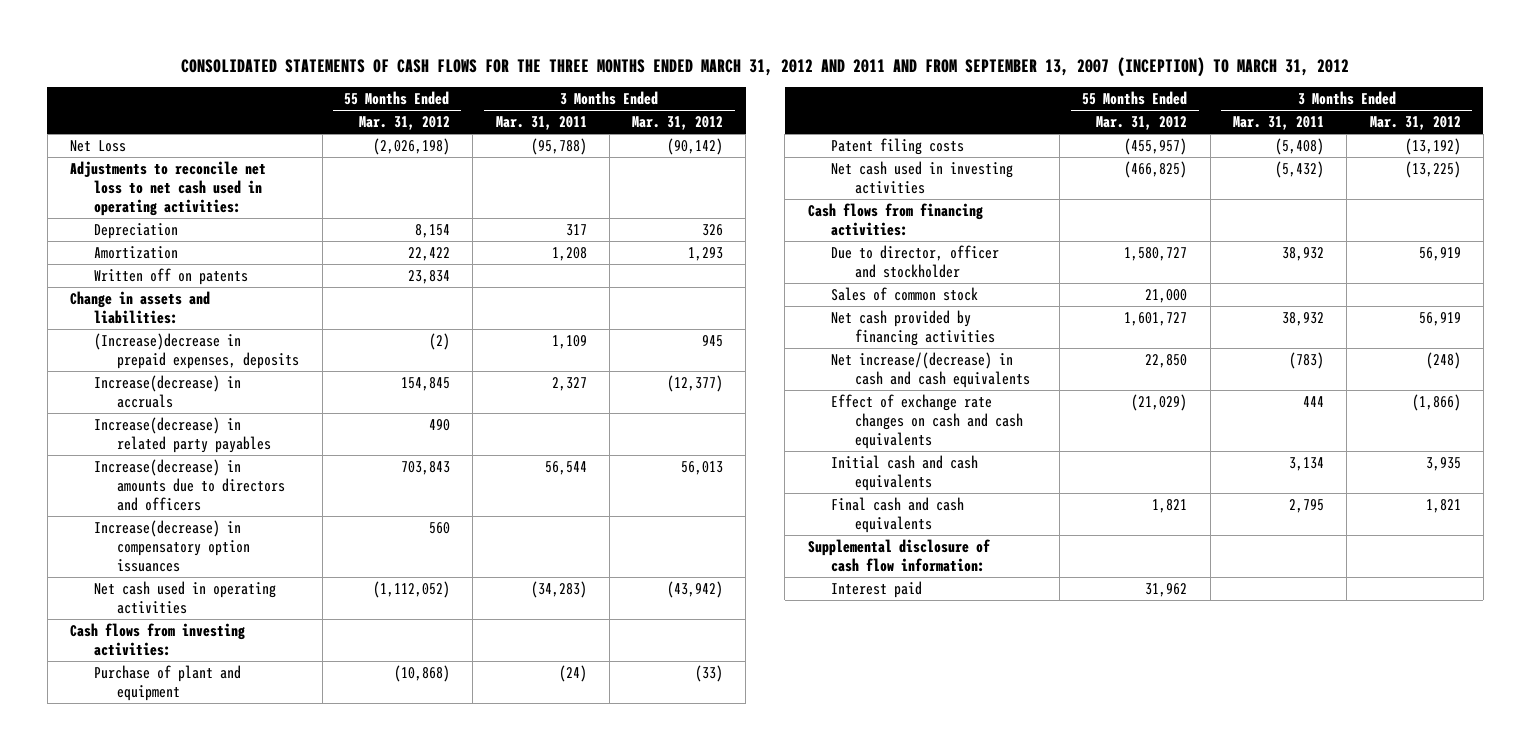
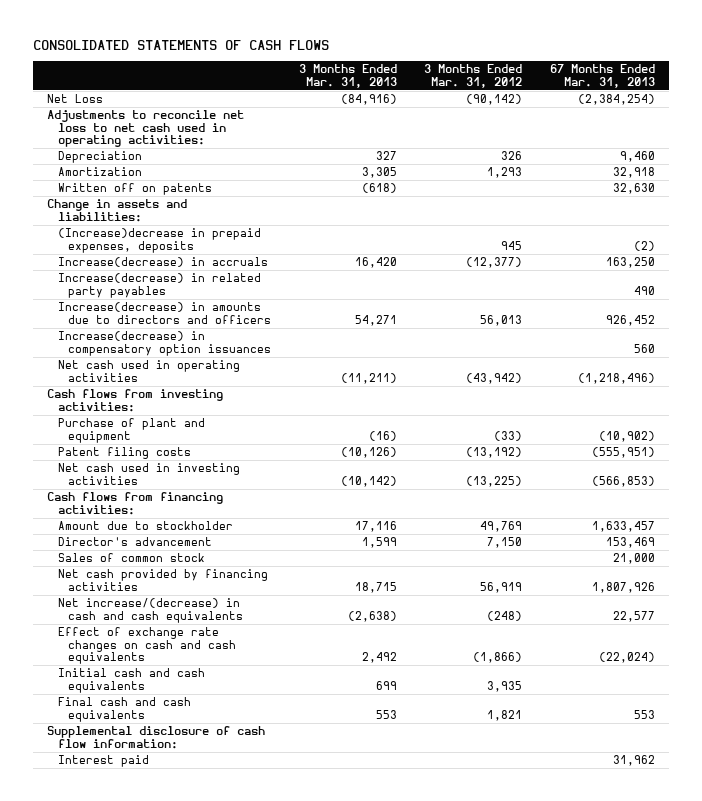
- CONSOLIDATED STATEMENTS OF CASH FLOWS FOR THE THREE MONTHS ENDED MARCH 31, 2012 AND 2011 AND FROM SEPTEMBER 13, 2007 (INCEPTION) TO MARCH 31, 2012
+ CONSOLIDATED STATEMENTS OF CASH FLOWS
- | 55 Months Ended Mar. 31, 2012 | 3 Months Ended Mar. 31, 2011 | 3 Months Ended Mar. 31, 2012
+ | 3 Months Ended Mar. 31, 2013 | 3 Months Ended Mar. 31, 2012 | 67 Months Ended Mar. 31, 2013
- Due to director, officer and stockholder | 1,580,727 | 38,932 | 56,919
+ Amount due to stockholder | 17,116 | 49,769 | 1,633,457
+ Director's advancement | 1,599 | 7,150 | 153,469

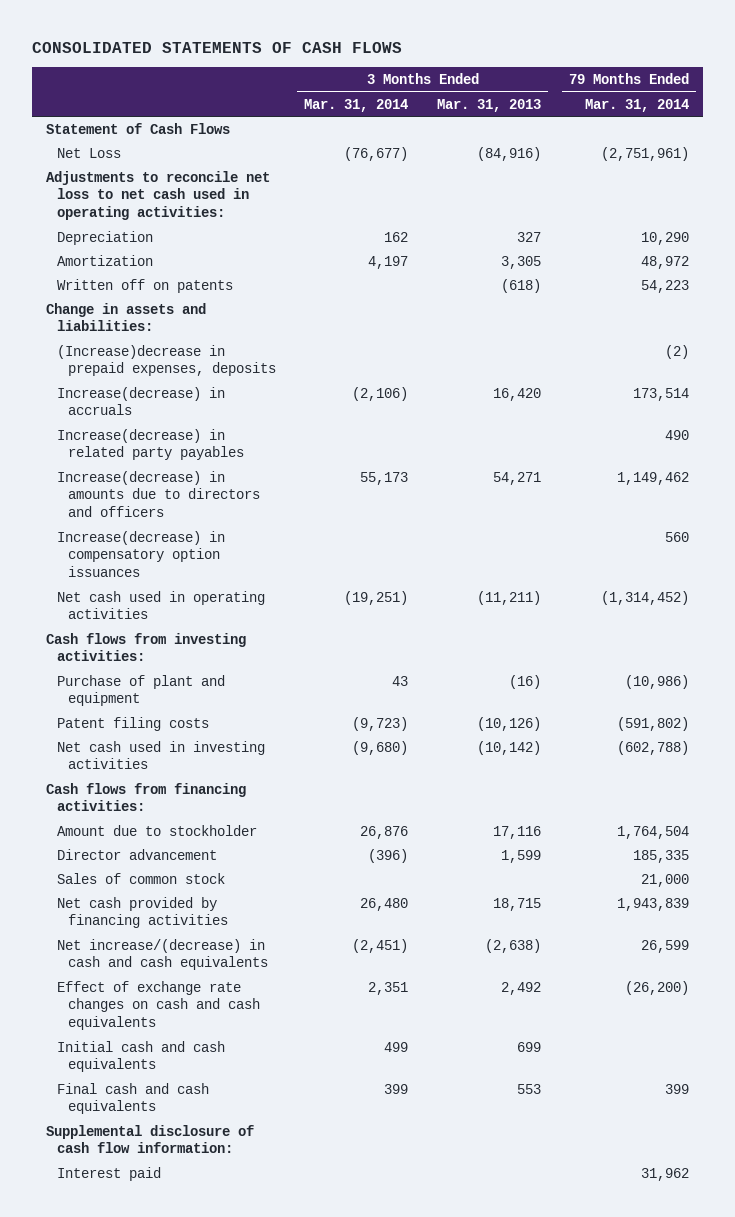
- | 3 Months Ended Mar. 31, 2013 | 3 Months Ended Mar. 31, 2012 | 67 Months Ended Mar. 31, 2013
+ | 3 Months Ended Mar. 31, 2014 | 3 Months Ended Mar. 31, 2013 | 79 Months Ended Mar. 31, 2014
+ Statement of Cash Flows
- Director's advancement | 1,599 | 7,150 | 153,469
+ Director advancement | (396) | 1,599 | 185,335

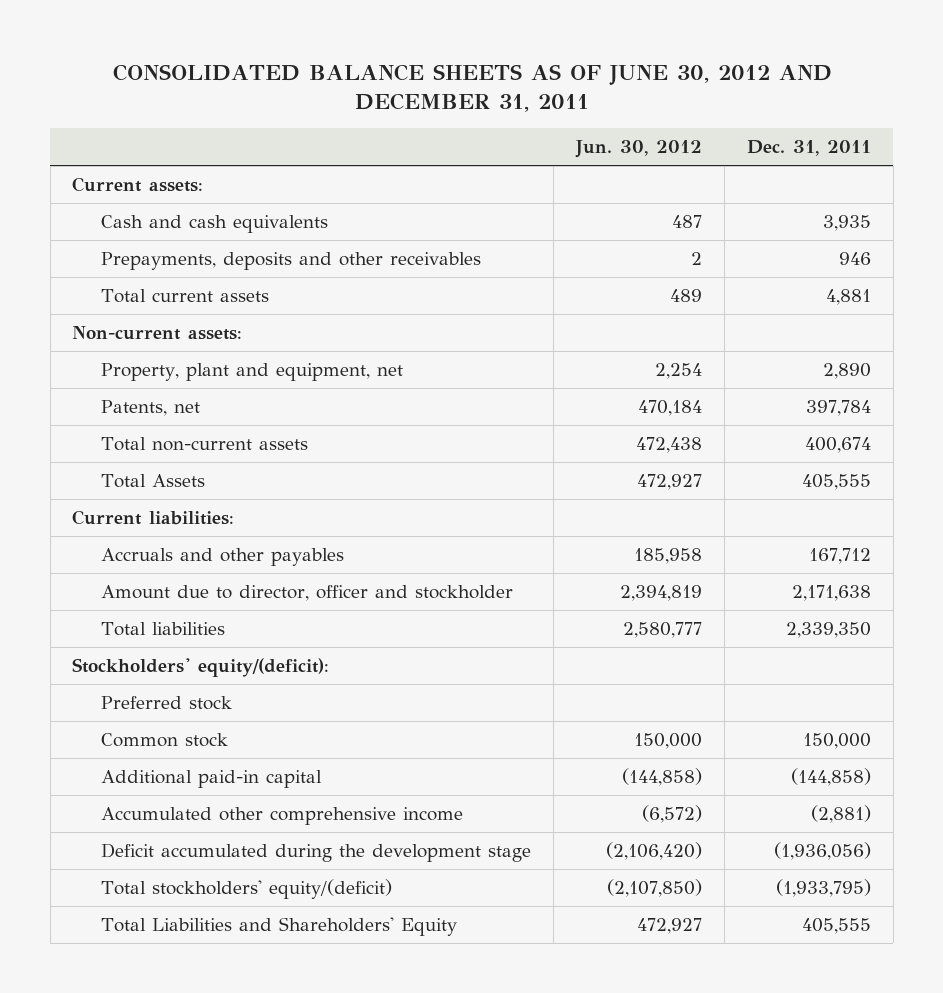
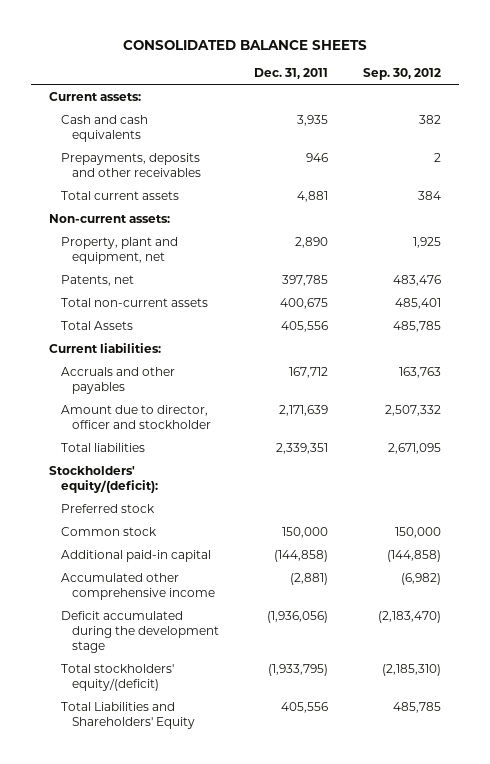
- CONSOLIDATED BALANCE SHEETS AS OF JUNE 30, 2012 AND DECEMBER 31, 2011
+ CONSOLIDATED BALANCE SHEETS
- | Jun. 30, 2012 | Dec. 31, 2011
+ | Dec. 31, 2011 | Sep. 30, 2012
- Patents, net | 470,184 | 397,784
- Total non-current assets | 472,438 | 400,674
- Total Assets | 472,927 | 405,555
+ Patents, net | 397,785 | 483,476
+ Total non-current assets | 400,675 | 485,401
+ Total Assets | 405,556 | 485,785
- Amount due to director, officer and stockholder | 2,394,819 | 2,171,638
- Total liabilities | 2,580,777 | 2,339,350
+ Amount due to director, officer and stockholder | 2,171,639 | 2,507,332
+ Total liabilities | 2,339,351 | 2,671,095
- Total Liabilities and Shareholders' Equity | 472,927 | 405,555
+ Total Liabilities and Shareholders' Equity | 405,556 | 485,785

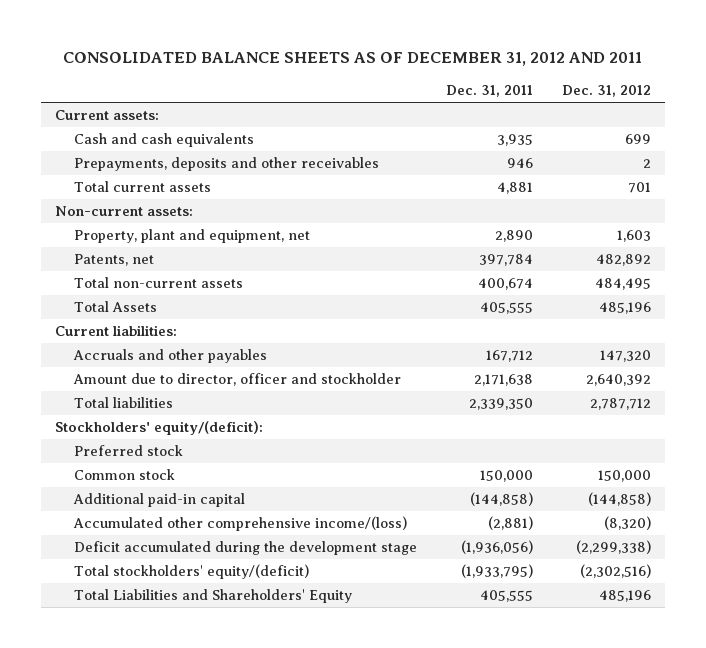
- CONSOLIDATED BALANCE SHEETS
+ CONSOLIDATED BALANCE SHEETS AS OF DECEMBER 31, 2012 AND 2011
- | Dec. 31, 2011 | Sep. 30, 2012
+ | Dec. 31, 2011 | Dec. 31, 2012
- Patents, net | 397,785 | 483,476
- Total non-current assets | 400,675 | 485,401
- Total Assets | 405,556 | 485,785
+ Patents, net | 397,784 | 482,892
+ Total non-current assets | 400,674 | 484,495
+ Total Assets | 405,555 | 485,196
- Amount due to director, officer and stockholder | 2,171,639 | 2,507,332
- Total liabilities | 2,339,351 | 2,671,095
+ Amount due to director, officer and stockholder | 2,171,638 | 2,640,392
+ Total liabilities | 2,339,350 | 2,787,712
- Accumulated other comprehensive income | (2,881) | (6,982)
+ Accumulated other comprehensive income/(loss) | (2,881) | (8,320)
- Total Liabilities and Shareholders' Equity | 405,556 | 485,785
+ Total Liabilities and Shareholders' Equity | 405,555 | 485,196

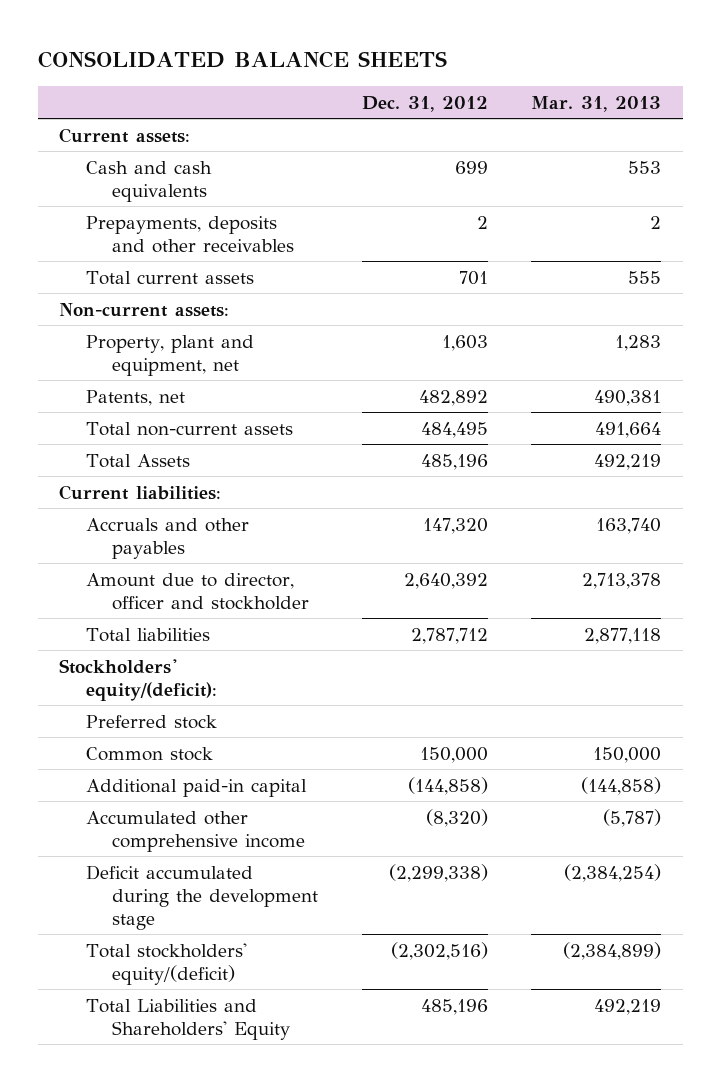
- CONSOLIDATED BALANCE SHEETS AS OF DECEMBER 31, 2012 AND 2011
+ CONSOLIDATED BALANCE SHEETS
- | Dec. 31, 2011 | Dec. 31, 2012
+ | Dec. 31, 2012 | Mar. 31, 2013
- Accumulated other comprehensive income/(loss) | (2,881) | (8,320)
+ Accumulated other comprehensive income | (8,320) | (5,787)

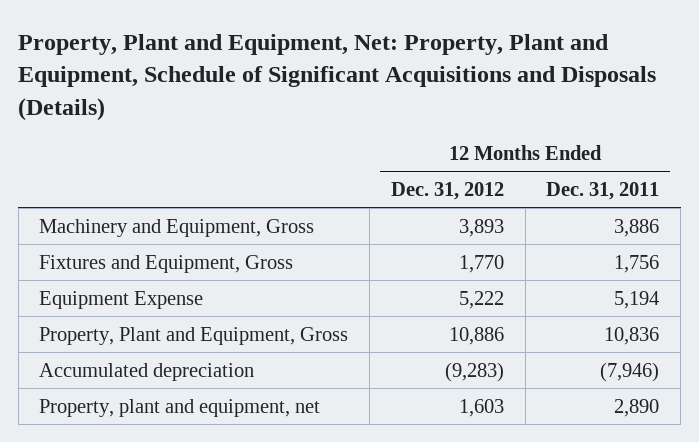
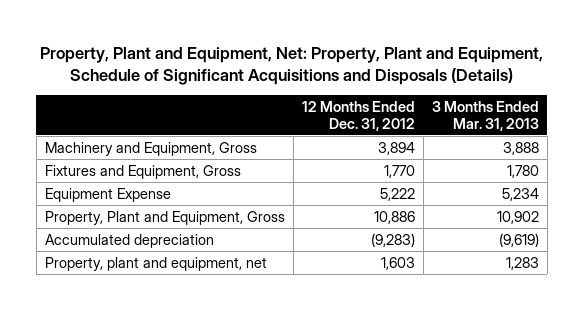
- | 12 Months Ended Dec. 31, 2012 | 12 Months Ended Dec. 31, 2011
+ | 12 Months Ended Dec. 31, 2012 | 3 Months Ended Mar. 31, 2013
- Machinery and Equipment, Gross | 3,893 | 3,886
+ Machinery and Equipment, Gross | 3,894 | 3,888

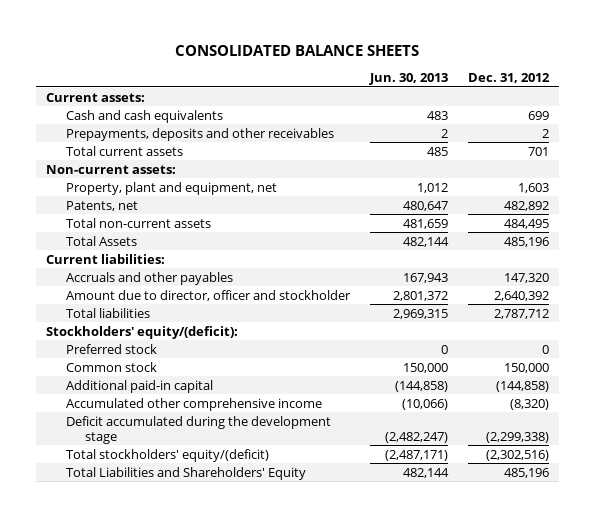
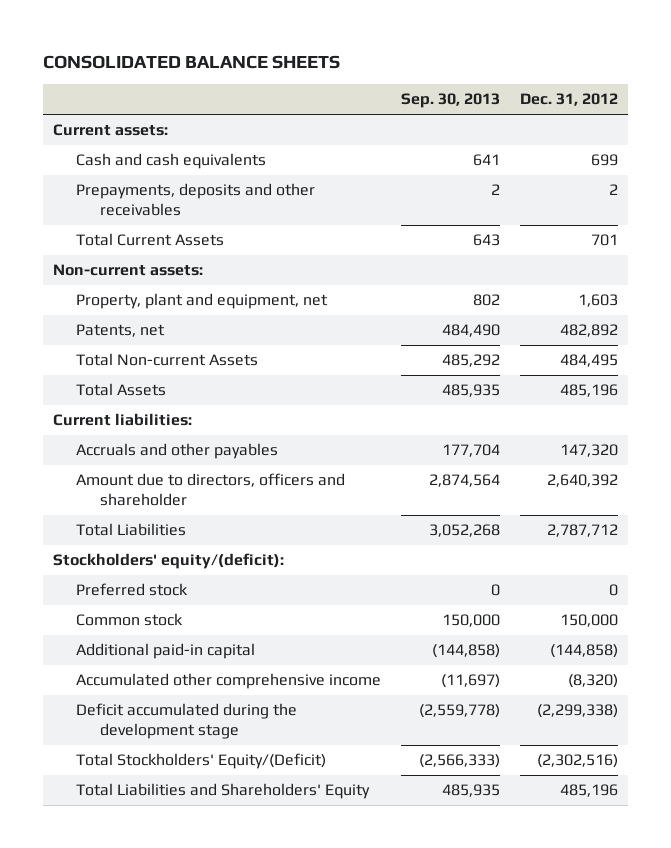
- | Jun. 30, 2013 | Dec. 31, 2012
+ | Sep. 30, 2013 | Dec. 31, 2012
- Total current assets | 485 | 701
+ Total Current Assets | 643 | 701
- Total non-current assets | 481,659 | 484,495
+ Total Non-current Assets | 485,292 | 484,495
- Amount due to director, officer and stockholder | 2,801,372 | 2,640,392
- Total liabilities | 2,969,315 | 2,787,712
+ Amount due to directors, officers and shareholder | 2,874,564 | 2,640,392
+ Total Liabilities | 3,052,268 | 2,787,712
- Total stockholders' equity/(deficit) | (2,487,171) | (2,302,516)
+ Total Stockholders' Equity/(Deficit) | (2,566,333) | (2,302,516)

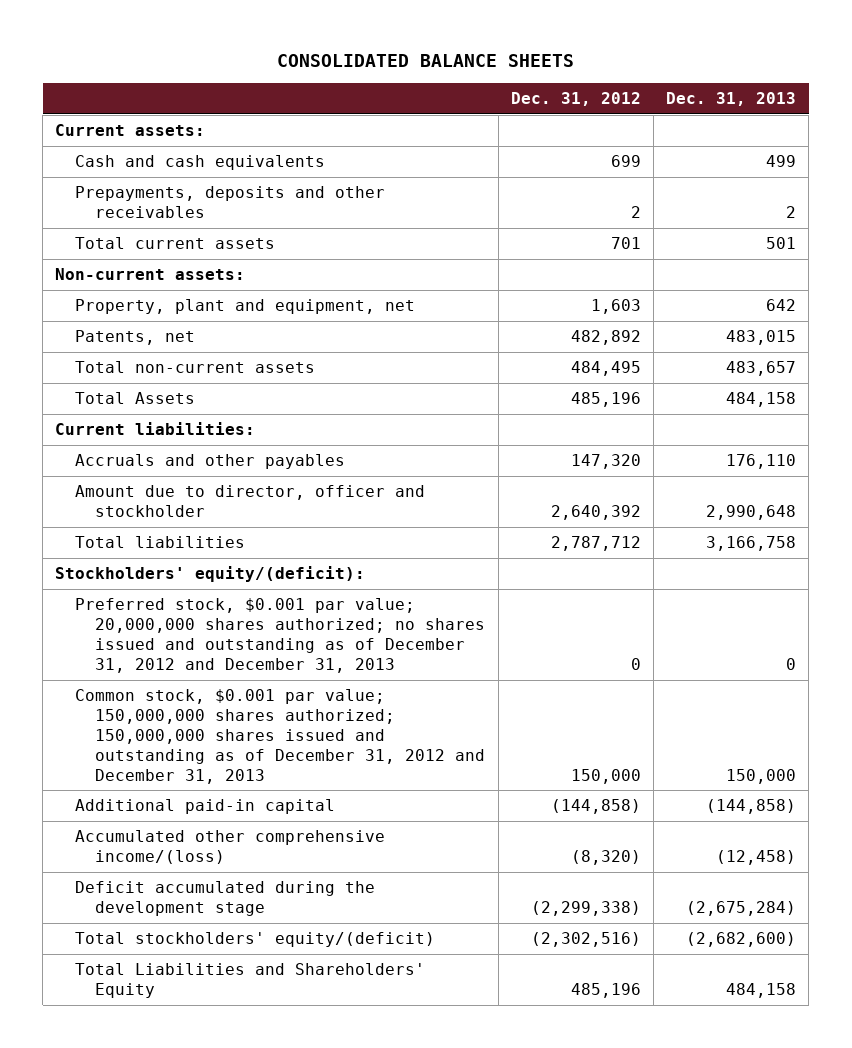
- | Sep. 30, 2013 | Dec. 31, 2012
+ | Dec. 31, 2012 | Dec. 31, 2013
- Total Current Assets | 643 | 701
+ Total current assets | 701 | 501
- Total Non-current Assets | 485,292 | 484,495
+ Total non-current assets | 484,495 | 483,657
- Amount due to directors, officers and shareholder | 2,874,564 | 2,640,392
- Total Liabilities | 3,052,268 | 2,787,712
+ Amount due to director, officer and stockholder | 2,640,392 | 2,990,648
+ Total liabilities | 2,787,712 | 3,166,758
- Preferred stock | 0 | 0
- Common stock | 150,000 | 150,000
+ Preferred stock, $0.001 par value; 20,000,000 shares authorized; no shares issued and outstanding as of December 31, 2012 and December 31, 2013 | 0 | 0
+ Common stock, $0.001 par value; 150,000,000 shares authorized; 150,000,000 shares issued and outstanding as of December 31, 2012 and December 31, 2013 | 150,000 | 150,000
- Accumulated other comprehensive income | (11,697) | (8,320)
+ Accumulated other comprehensive income/(loss) | (8,320) | (12,458)
- Total Stockholders' Equity/(Deficit) | (2,566,333) | (2,302,516)
+ Total stockholders' equity/(deficit) | (2,302,516) | (2,682,600)

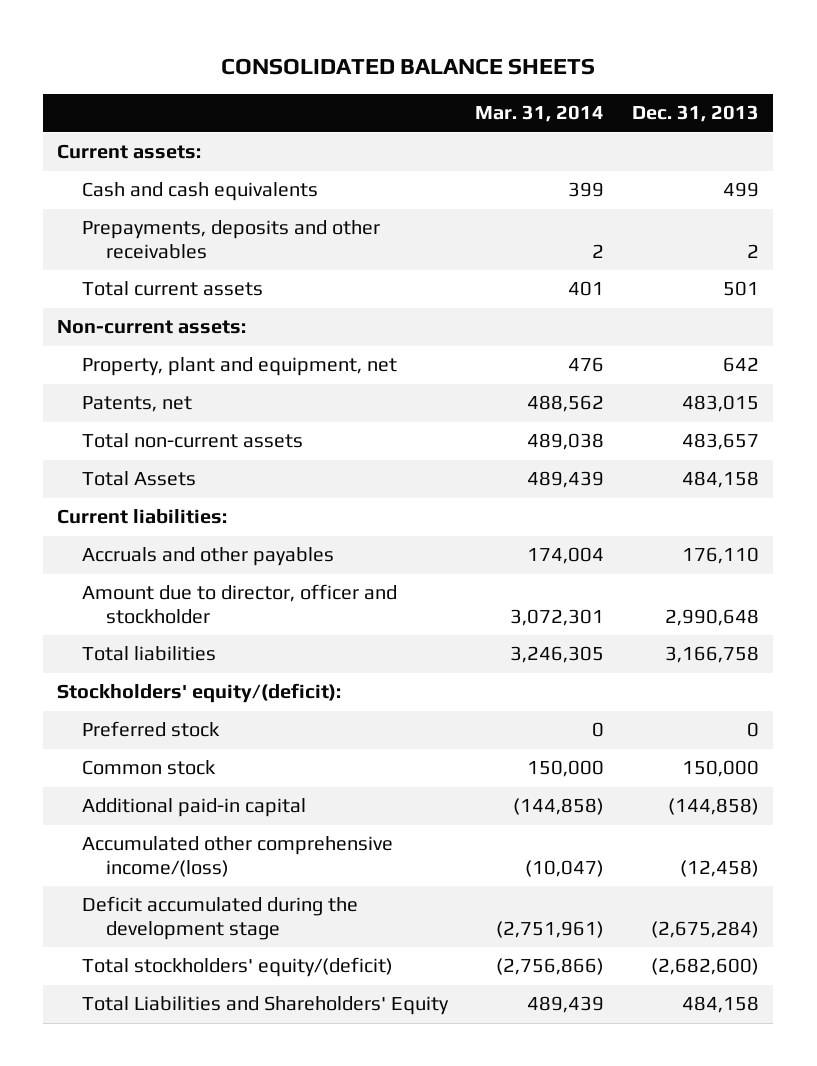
- | Dec. 31, 2012 | Dec. 31, 2013
+ | Mar. 31, 2014 | Dec. 31, 2013
- Preferred stock, $0.001 par value; 20,000,000 shares authorized; no shares issued and outstanding as of December 31, 2012 and December 31, 2013 | 0 | 0
- Common stock, $0.001 par value; 150,000,000 shares authorized; 150,000,000 shares issued and outstanding as of December 31, 2012 and December 31, 2013 | 150,000 | 150,000
+ Preferred stock | 0 | 0
+ Common stock | 150,000 | 150,000

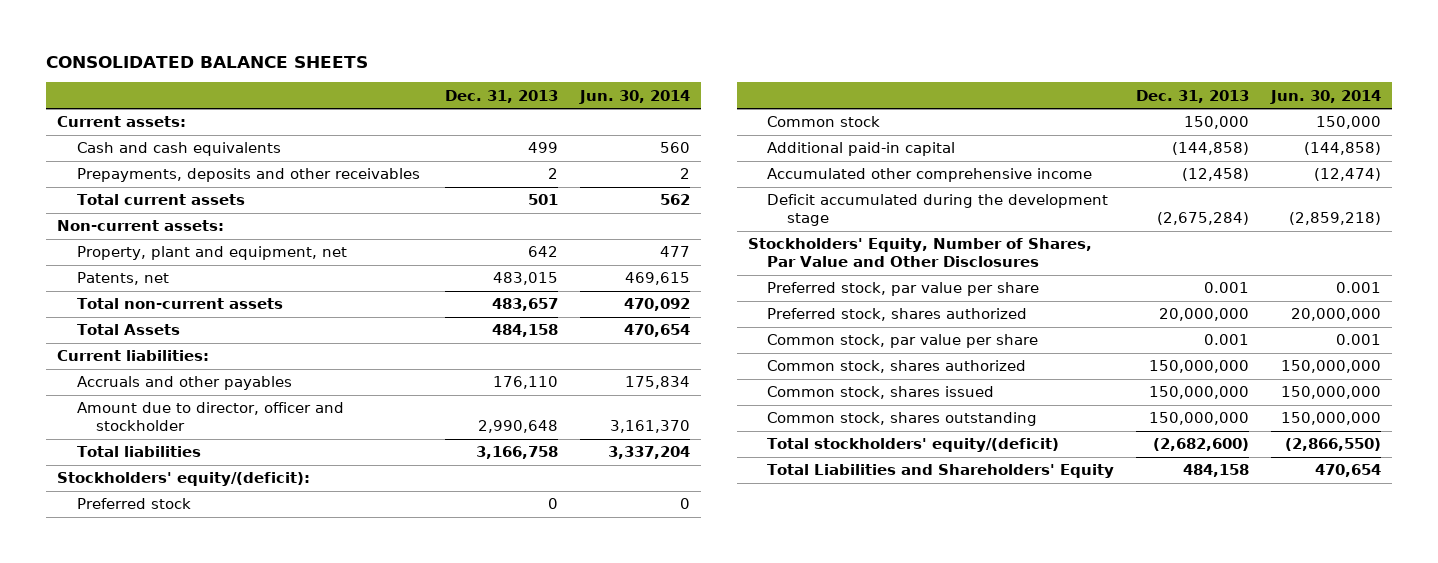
- | Mar. 31, 2014 | Dec. 31, 2013
+ | Dec. 31, 2013 | Jun. 30, 2014
- Accumulated other comprehensive income/(loss) | (10,047) | (12,458)
+ Accumulated other comprehensive income | (12,458) | (12,474)
+ Stockholders' Equity, Number of Shares, Par Value and Other Disclosures
+ Preferred stock, par value per share | 0.001 | 0.001
+ Preferred stock, shares authorized | 20,000,000 | 20,000,000
+ Common stock, par value per share | 0.001 | 0.001
+ Common stock, shares authorized | 150,000,000 | 150,000,000
+ Common stock, shares issued | 150,000,000 | 150,000,000
+ Common stock, shares outstanding | 150,000,000 | 150,000,000

